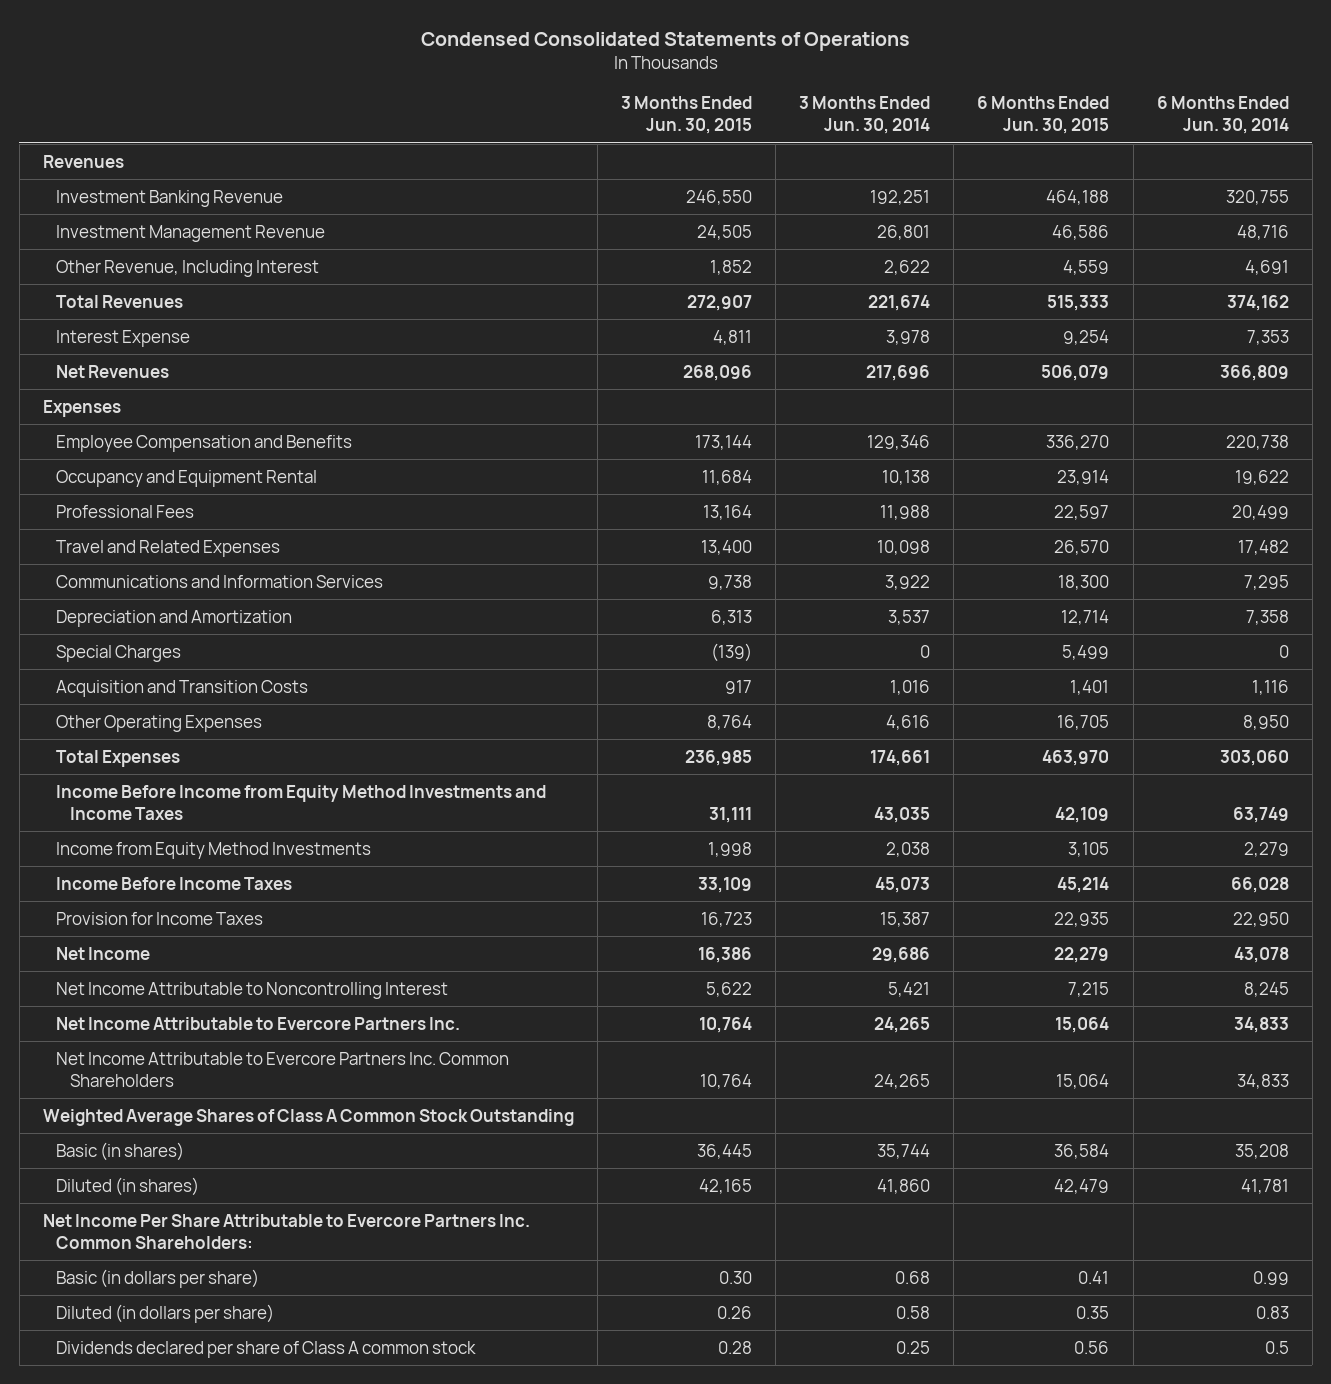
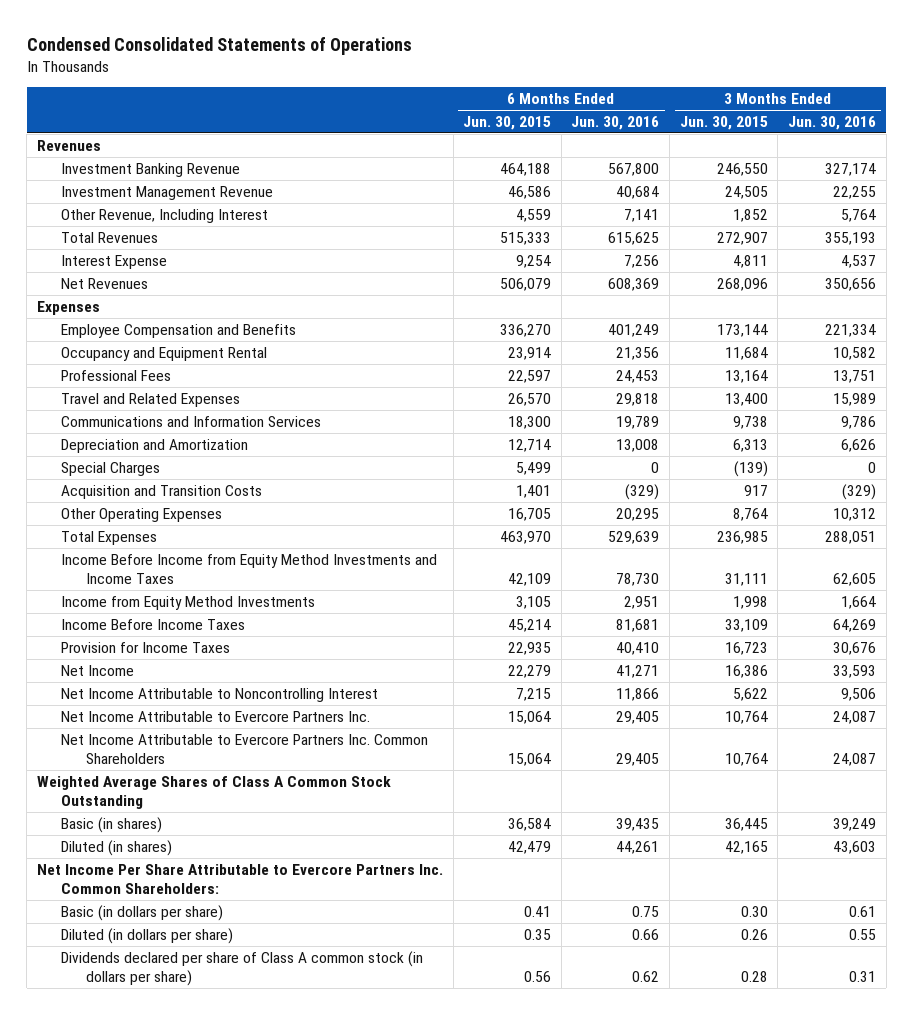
- | 3 Months Ended Jun. 30, 2015 | 3 Months Ended Jun. 30, 2014 | 6 Months Ended Jun. 30, 2015 | 6 Months Ended Jun. 30, 2014
+ | 6 Months Ended Jun. 30, 2015 | 6 Months Ended Jun. 30, 2016 | 3 Months Ended Jun. 30, 2015 | 3 Months Ended Jun. 30, 2016
- Dividends declared per share of Class A common stock | 0.28 | 0.25 | 0.56 | 0.5
+ Dividends declared per share of Class A common stock (in dollars per share) | 0.56 | 0.62 | 0.28 | 0.31

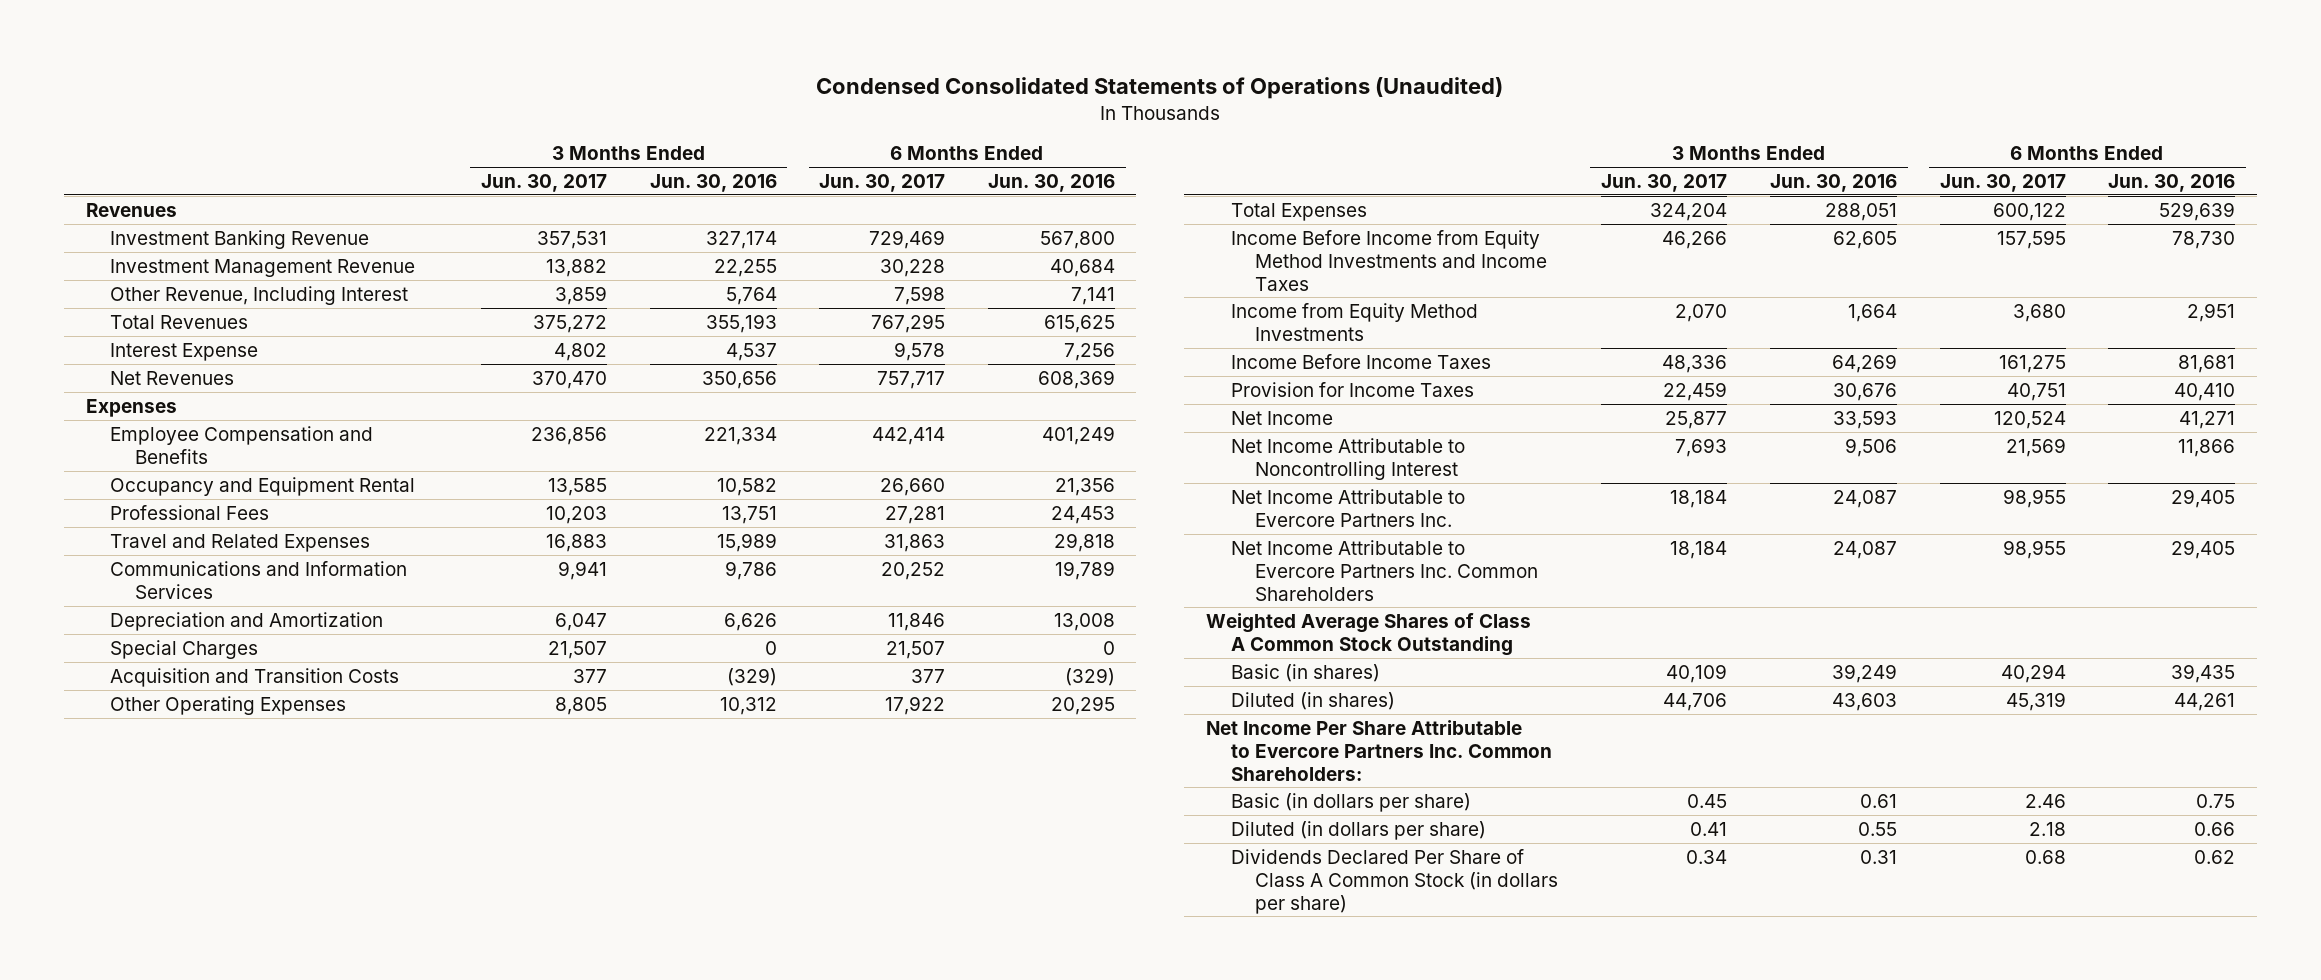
- Condensed Consolidated Statements of Operations
+ Condensed Consolidated Statements of Operations (Unaudited)
- | 6 Months Ended Jun. 30, 2015 | 6 Months Ended Jun. 30, 2016 | 3 Months Ended Jun. 30, 2015 | 3 Months Ended Jun. 30, 2016
+ | 3 Months Ended Jun. 30, 2017 | 3 Months Ended Jun. 30, 2016 | 6 Months Ended Jun. 30, 2017 | 6 Months Ended Jun. 30, 2016
- Dividends declared per share of Class A common stock (in dollars per share) | 0.56 | 0.62 | 0.28 | 0.31
+ Dividends Declared Per Share of Class A Common Stock (in dollars per share) | 0.34 | 0.31 | 0.68 | 0.62

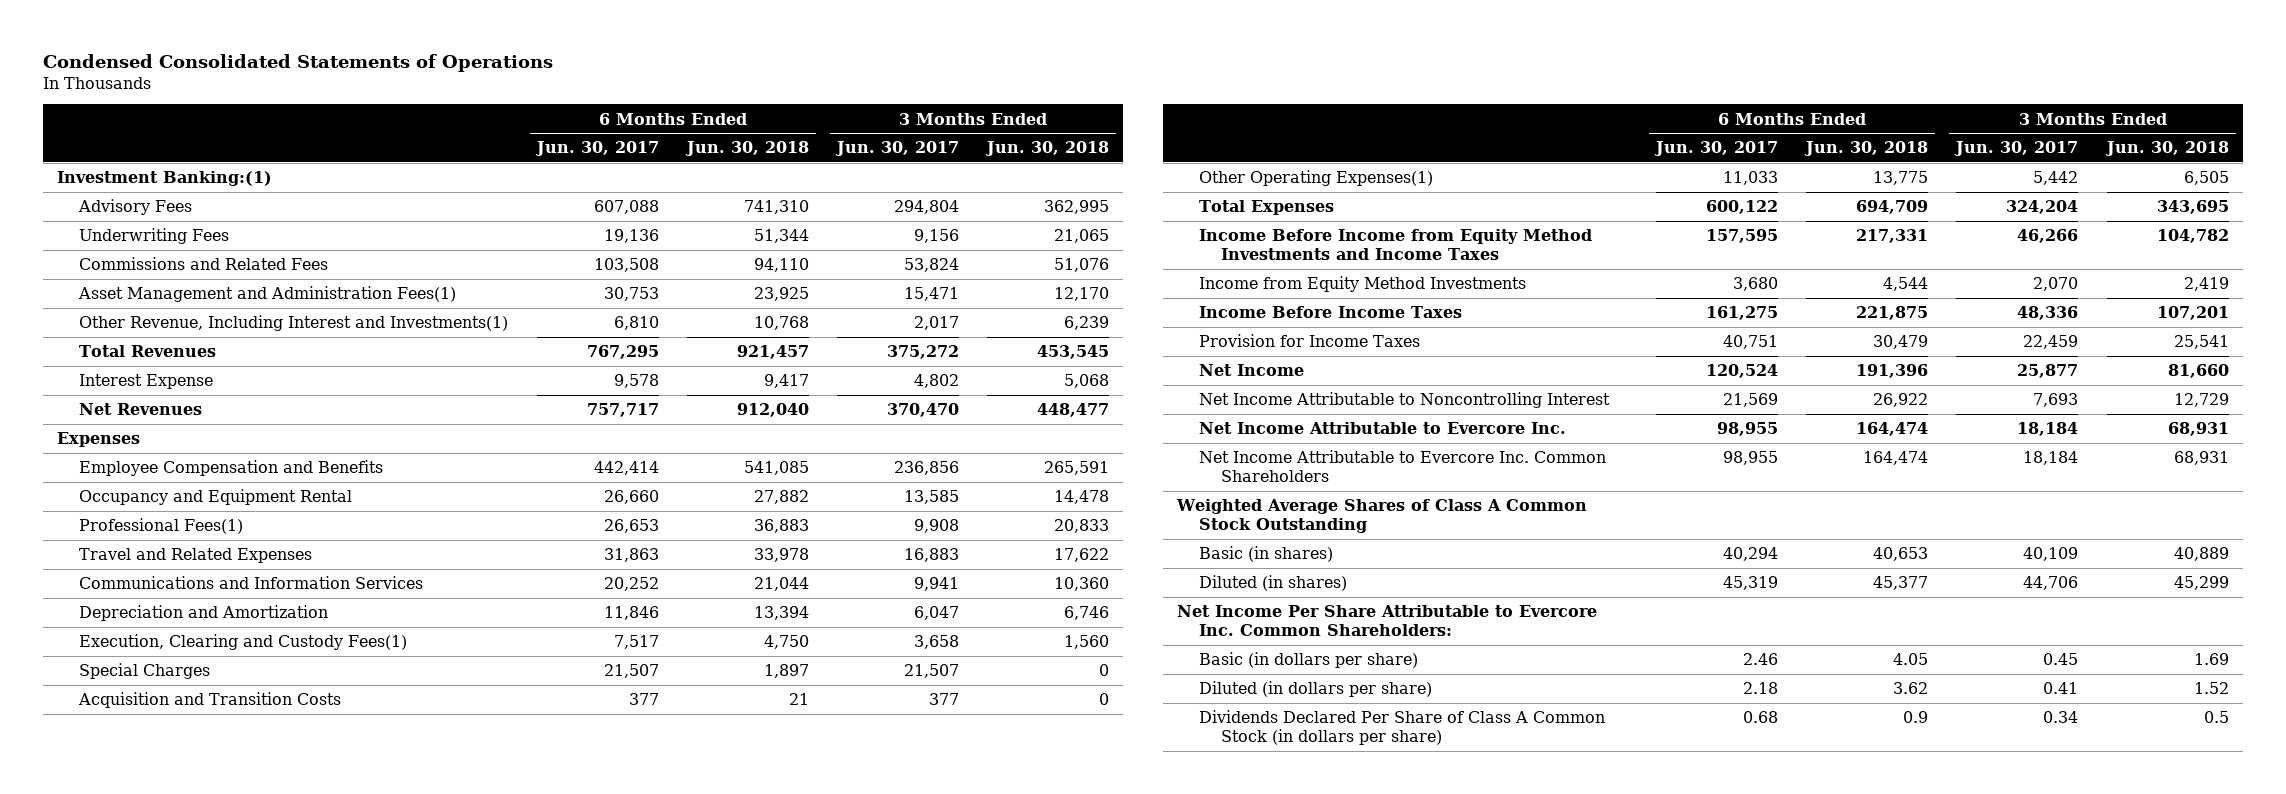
- Condensed Consolidated Statements of Operations (Unaudited)
+ Condensed Consolidated Statements of Operations
- | 3 Months Ended Jun. 30, 2017 | 3 Months Ended Jun. 30, 2016 | 6 Months Ended Jun. 30, 2017 | 6 Months Ended Jun. 30, 2016
+ | 6 Months Ended Jun. 30, 2017 | 6 Months Ended Jun. 30, 2018 | 3 Months Ended Jun. 30, 2017 | 3 Months Ended Jun. 30, 2018
- Revenues
- Investment Banking Revenue | 357,531 | 327,174 | 729,469 | 567,800
- Investment Management Revenue | 13,882 | 22,255 | 30,228 | 40,684
- Other Revenue, Including Interest | 3,859 | 5,764 | 7,598 | 7,141
+ Investment Banking:(1)
+ Advisory Fees | 607,088 | 741,310 | 294,804 | 362,995
+ Underwriting Fees | 19,136 | 51,344 | 9,156 | 21,065
+ Commissions and Related Fees | 103,508 | 94,110 | 53,824 | 51,076
+ Asset Management and Administration Fees(1) | 30,753 | 23,925 | 15,471 | 12,170
+ Other Revenue, Including Interest and Investments(1) | 6,810 | 10,768 | 2,017 | 6,239
- Professional Fees | 10,203 | 13,751 | 27,281 | 24,453
+ Professional Fees(1) | 26,653 | 36,883 | 9,908 | 20,833
+ Execution, Clearing and Custody Fees(1) | 7,517 | 4,750 | 3,658 | 1,560
- Other Operating Expenses | 8,805 | 10,312 | 17,922 | 20,295
+ Other Operating Expenses(1) | 11,033 | 13,775 | 5,442 | 6,505
- Net Income Attributable to Evercore Partners Inc. | 18,184 | 24,087 | 98,955 | 29,405
- Net Income Attributable to Evercore Partners Inc. Common Shareholders | 18,184 | 24,087 | 98,955 | 29,405
+ Net Income Attributable to Evercore Inc. | 98,955 | 164,474 | 18,184 | 68,931
+ Net Income Attributable to Evercore Inc. Common Shareholders | 98,955 | 164,474 | 18,184 | 68,931
- Net Income Per Share Attributable to Evercore Partners Inc. Common Shareholders:
+ Net Income Per Share Attributable to Evercore Inc. Common Shareholders:

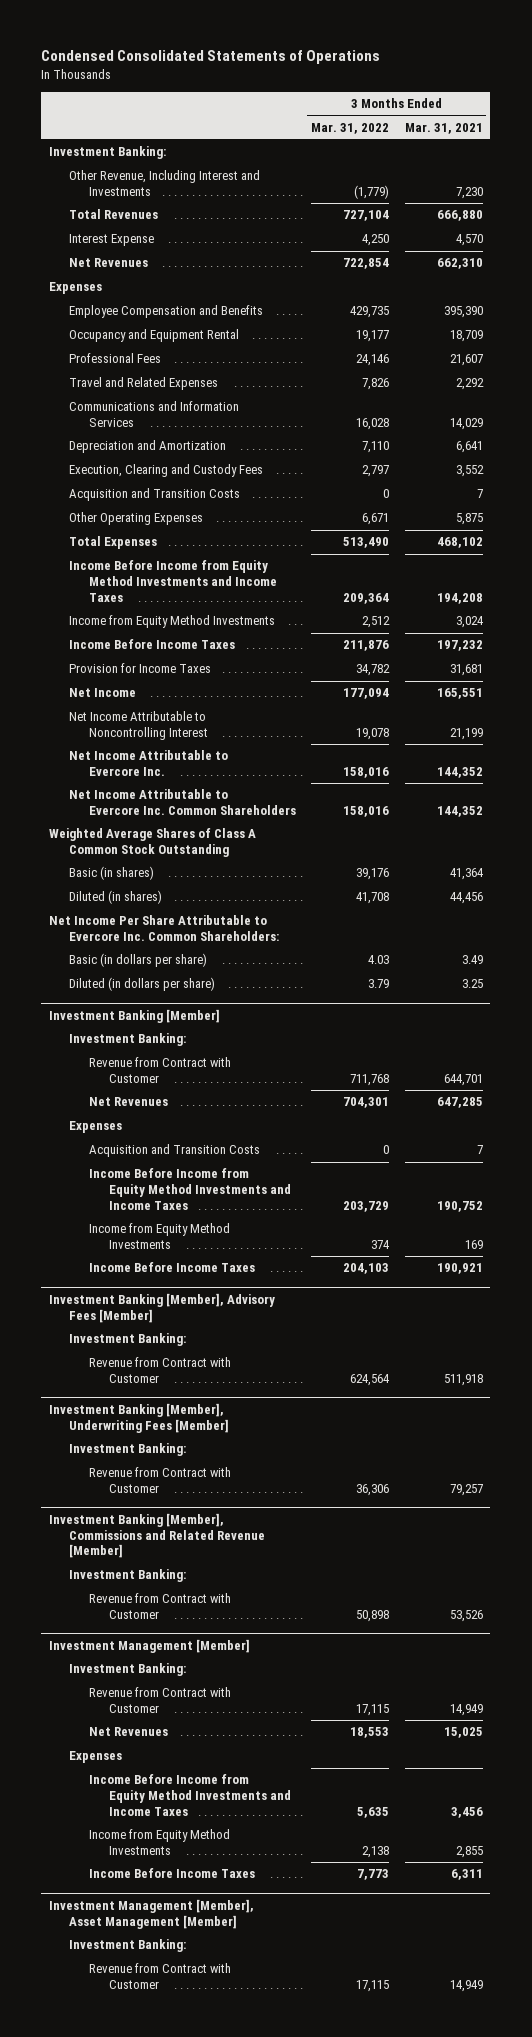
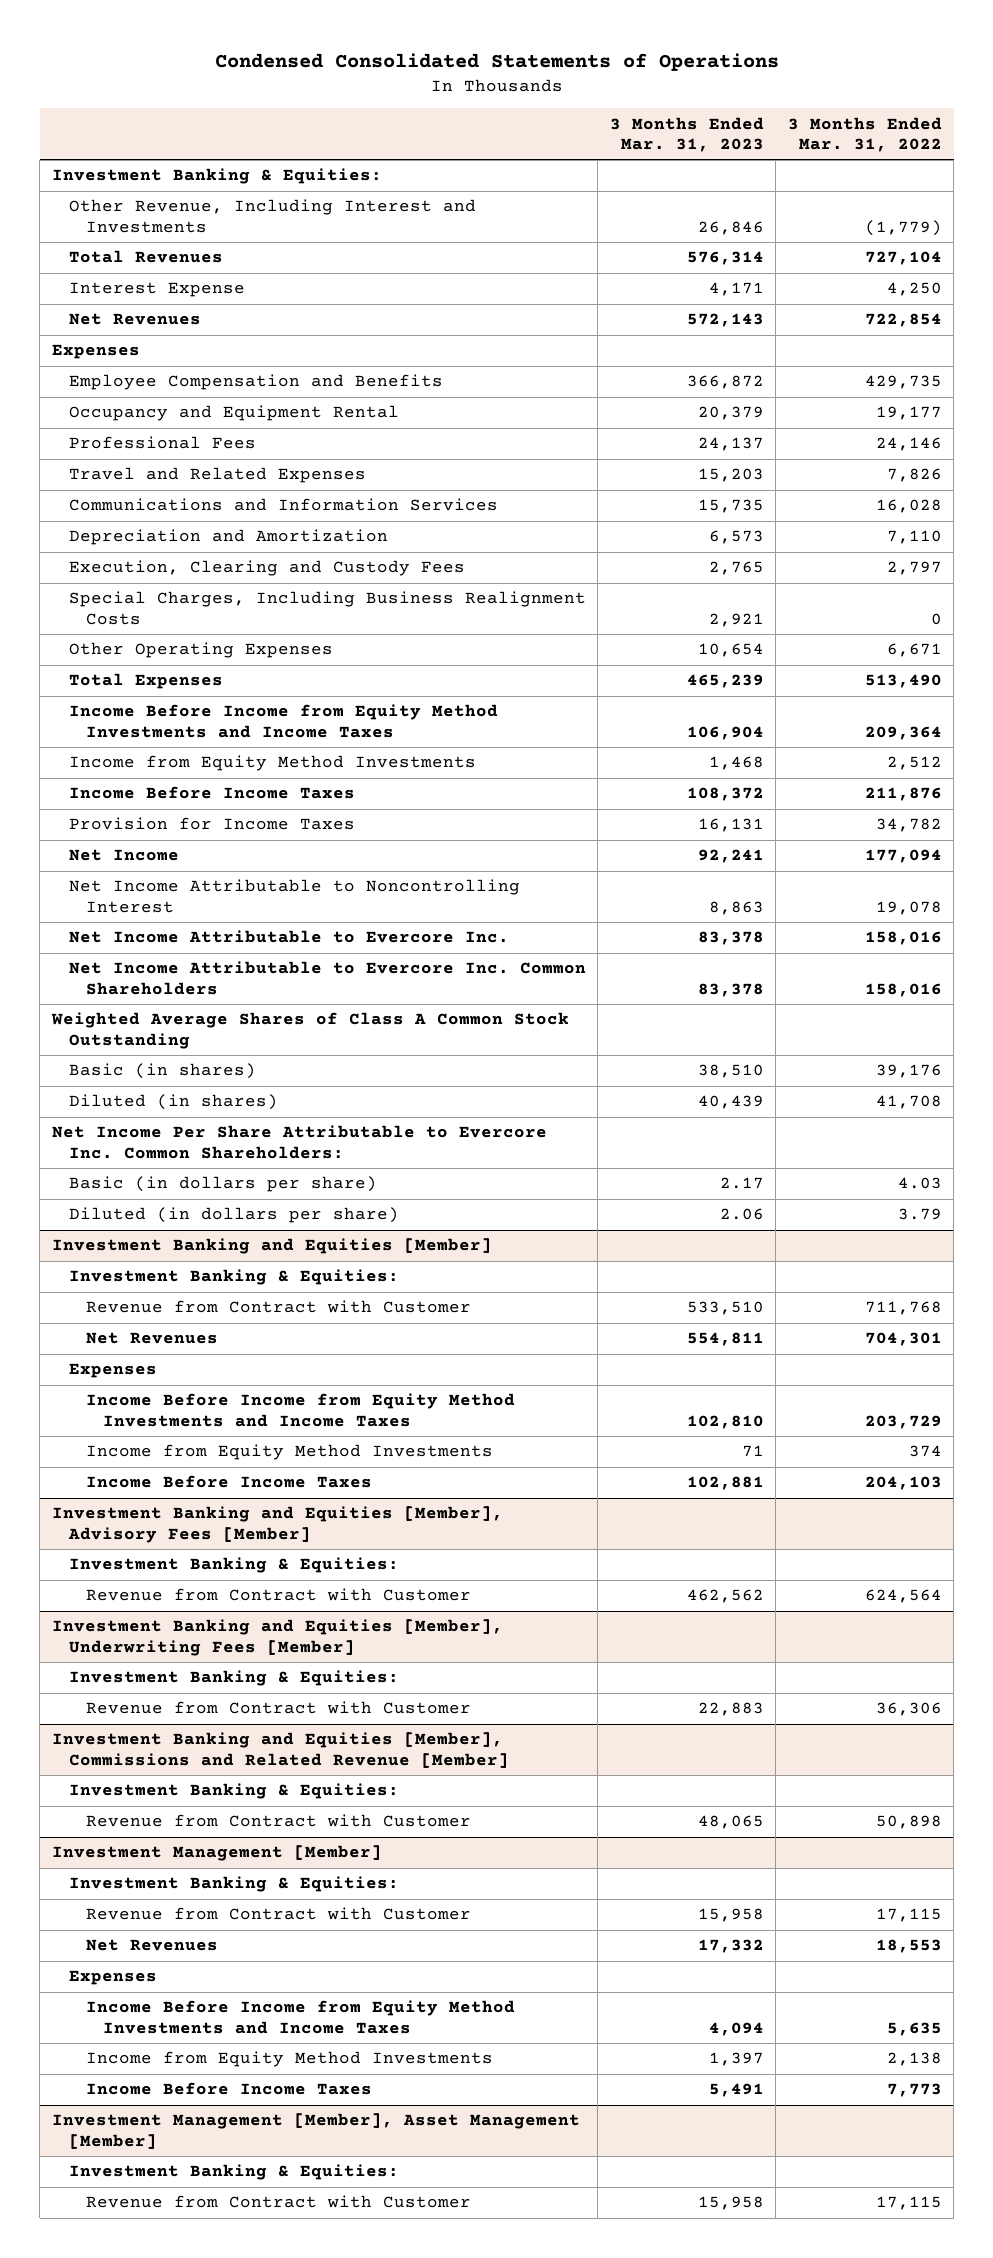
- | 3 Months Ended Mar. 31, 2022 | 3 Months Ended Mar. 31, 2021
+ | 3 Months Ended Mar. 31, 2023 | 3 Months Ended Mar. 31, 2022
- Investment Banking:
+ Investment Banking & Equities:
- Acquisition and Transition Costs | 0 | 7
+ Special Charges, Including Business Realignment Costs | 2,921 | 0
- Investment Banking [Member]
- Investment Banking:
+ Investment Banking and Equities [Member]
+ Investment Banking & Equities:
- Acquisition and Transition Costs | 0 | 7
- Investment Banking [Member], Advisory Fees [Member]
- Investment Banking:
+ Investment Banking and Equities [Member], Advisory Fees [Member]
+ Investment Banking & Equities:
- Investment Banking [Member], Underwriting Fees [Member]
- Investment Banking:
+ Investment Banking and Equities [Member], Underwriting Fees [Member]
+ Investment Banking & Equities:
- Investment Banking [Member], Commissions and Related Revenue [Member]
- Investment Banking:
+ Investment Banking and Equities [Member], Commissions and Related Revenue [Member]
+ Investment Banking & Equities:
@ Investment Management [Member]
- Investment Banking:
+ Investment Banking & Equities:
@ Investment Management [Member], Asset Management [Member]
- Investment Banking:
+ Investment Banking & Equities:

